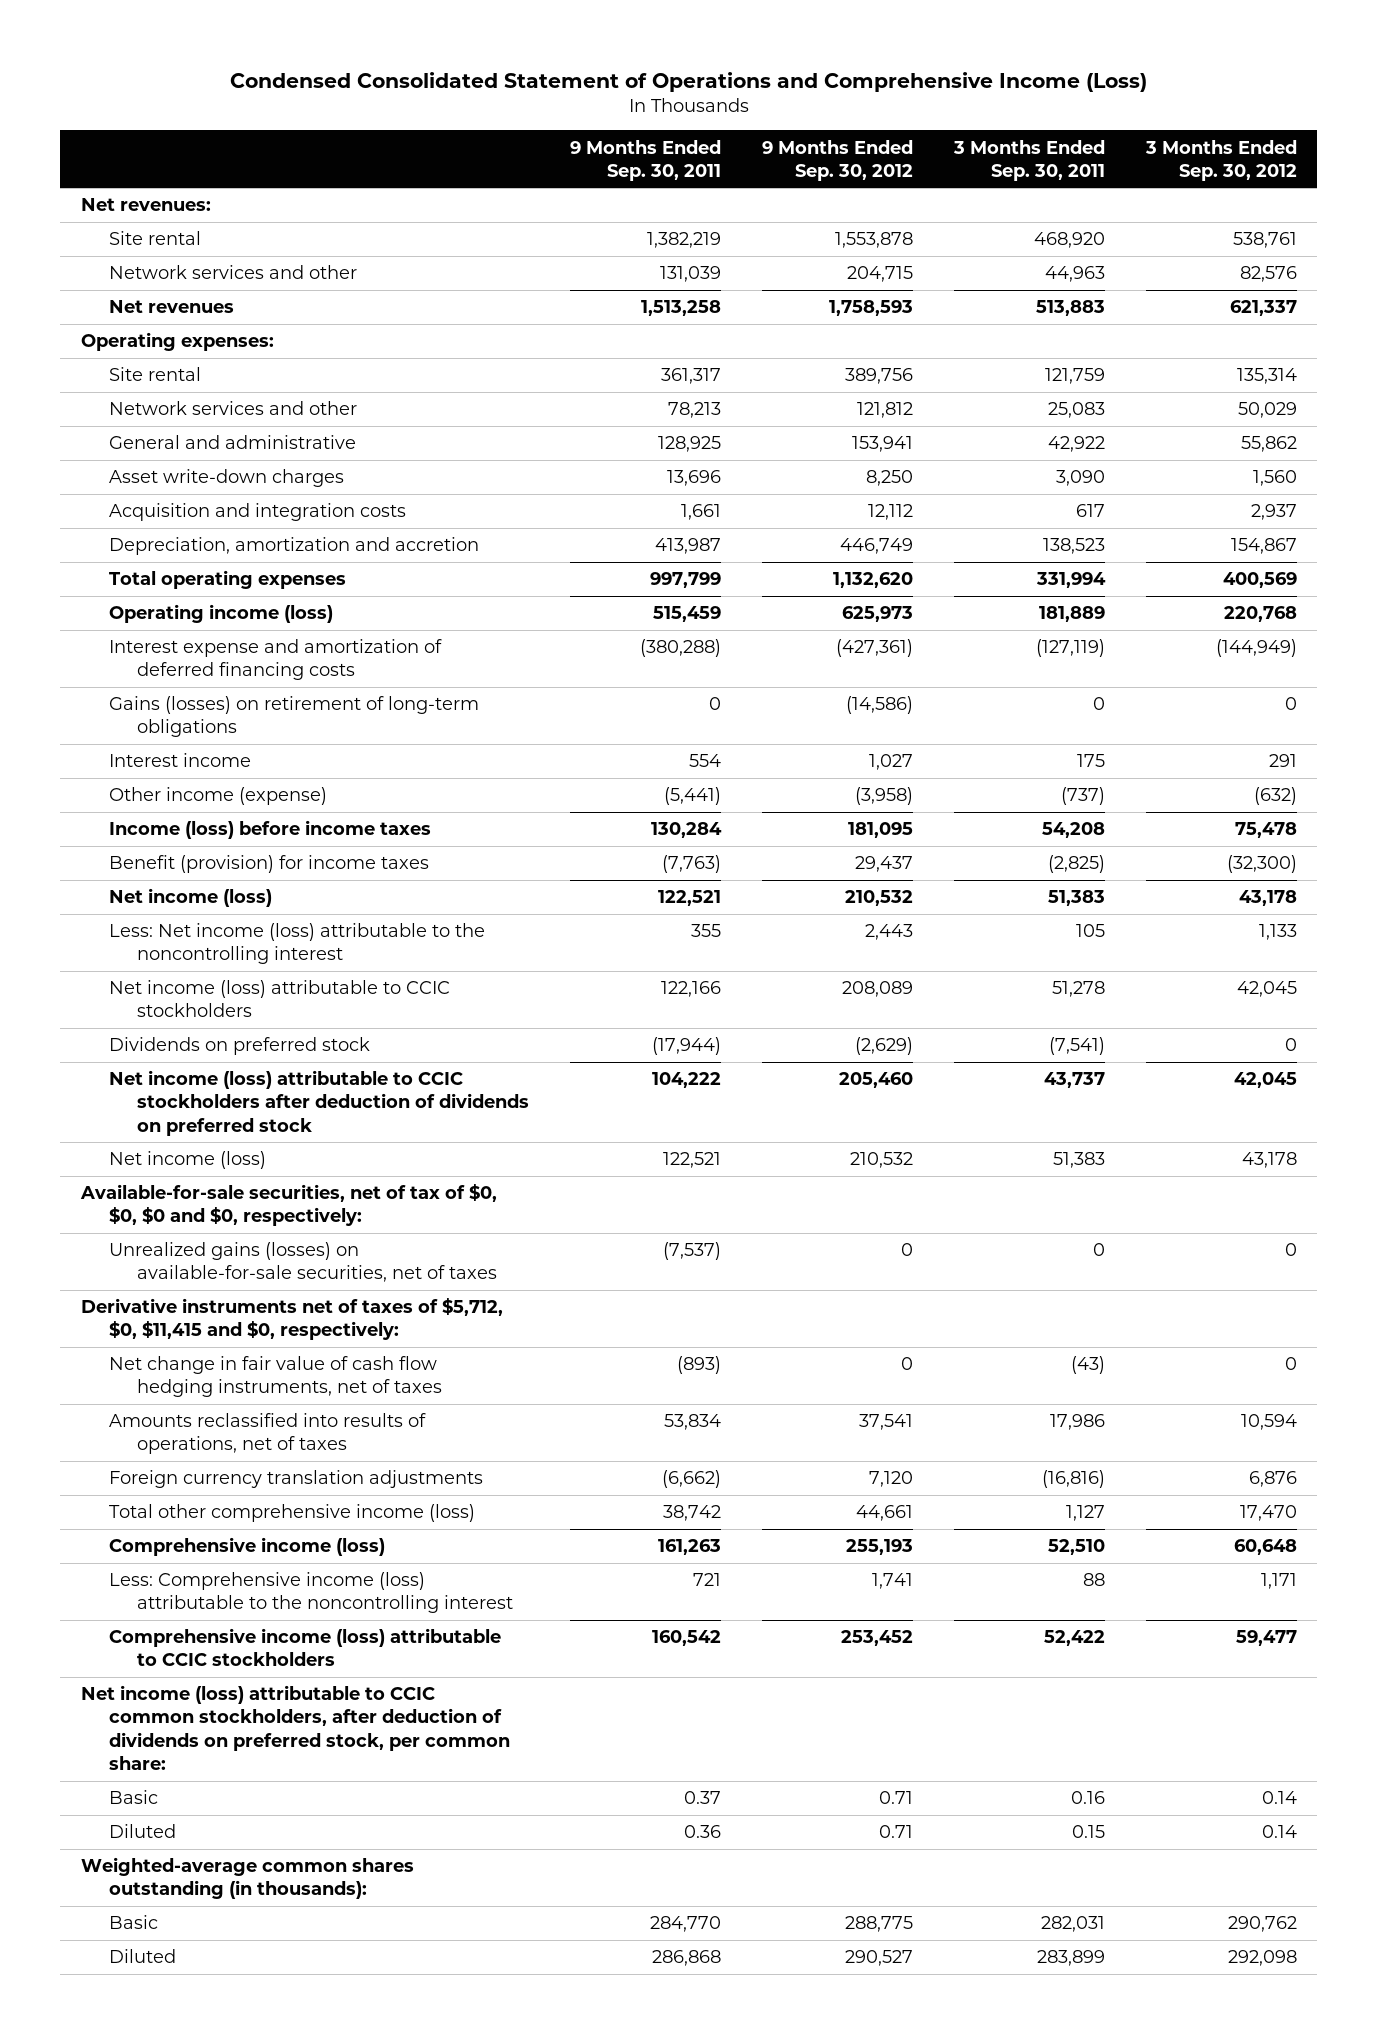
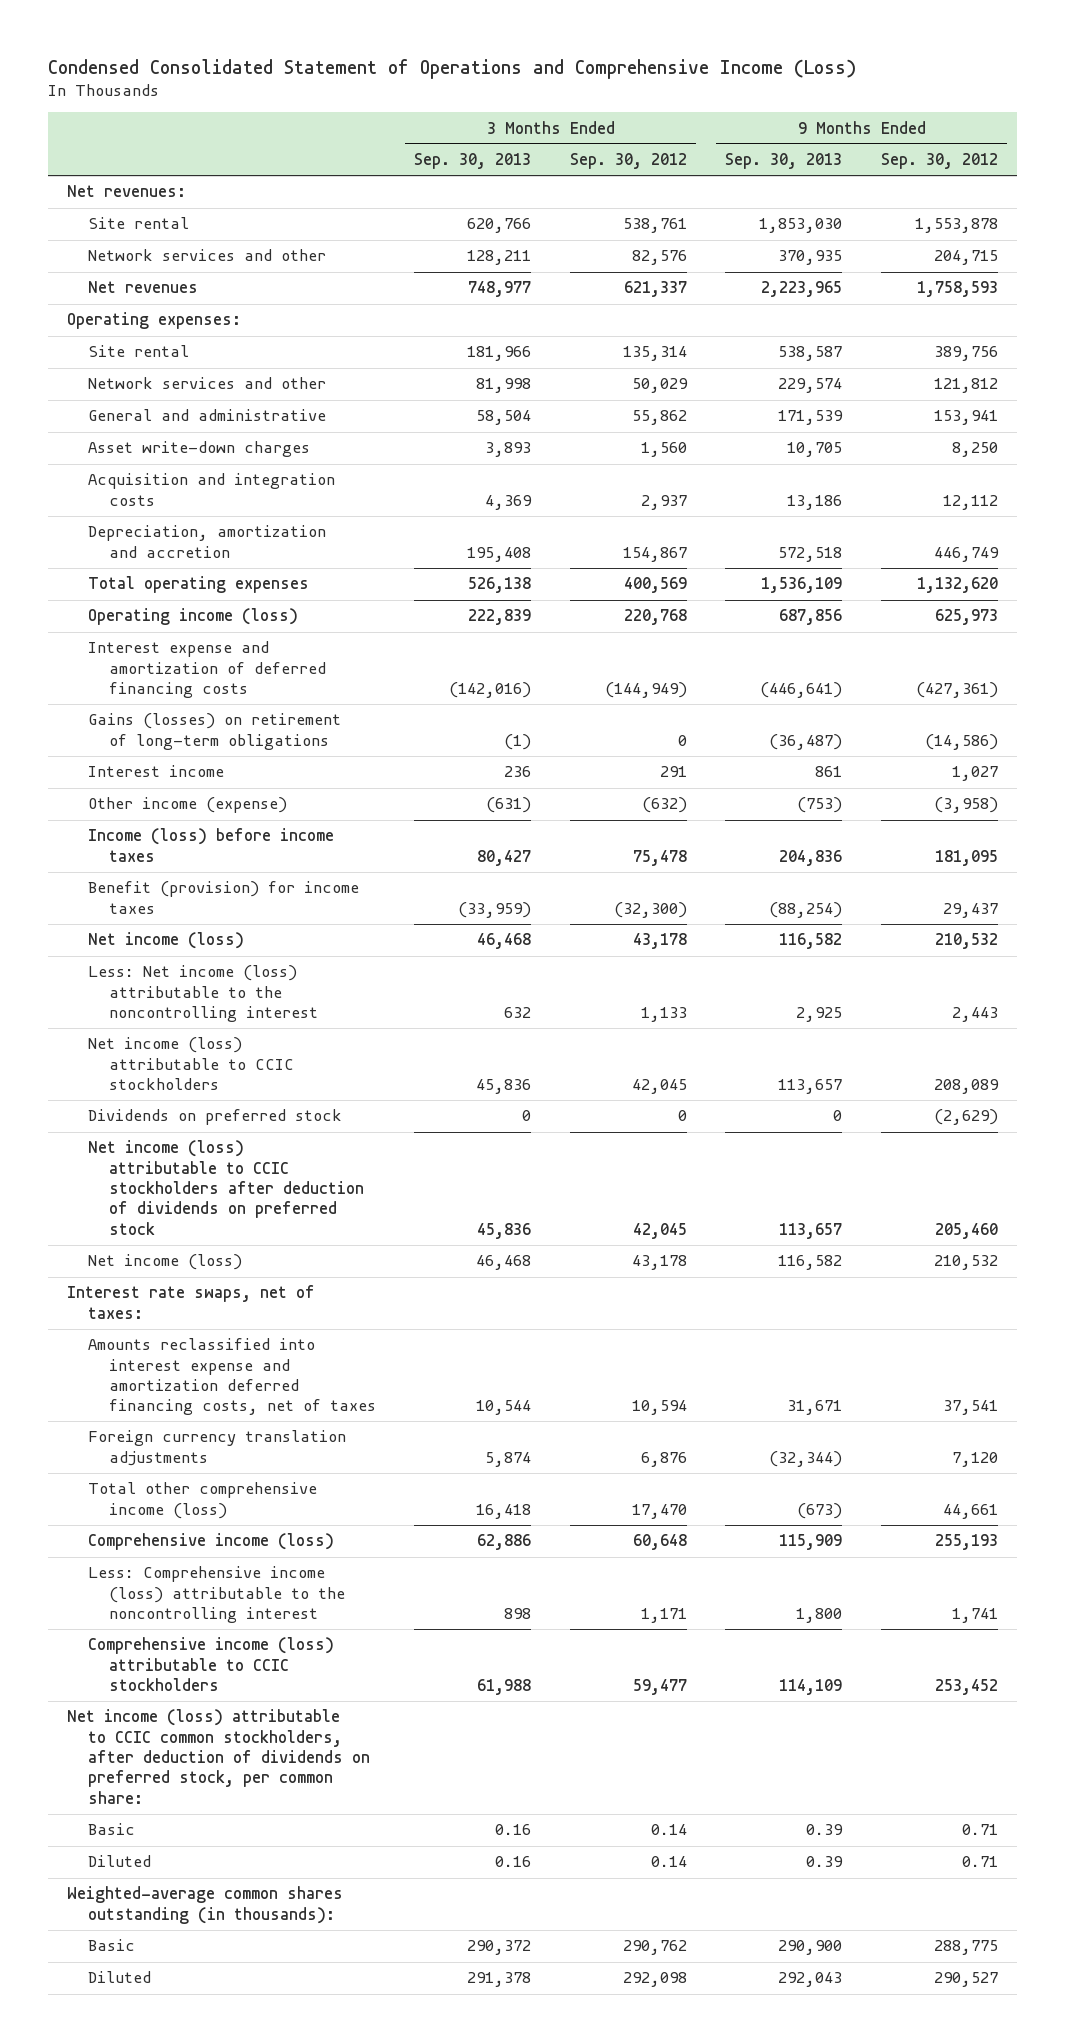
- | 9 Months Ended Sep. 30, 2011 | 9 Months Ended Sep. 30, 2012 | 3 Months Ended Sep. 30, 2011 | 3 Months Ended Sep. 30, 2012
+ | 3 Months Ended Sep. 30, 2013 | 3 Months Ended Sep. 30, 2012 | 9 Months Ended Sep. 30, 2013 | 9 Months Ended Sep. 30, 2012
- Available-for-sale securities, net of tax of $0, $0, $0 and $0, respectively:
- Unrealized gains (losses) on available-for-sale securities, net of taxes | (7,537) | 0 | 0 | 0
- Derivative instruments net of taxes of $5,712, $0, $11,415 and $0, respectively:
- Net change in fair value of cash flow hedging instruments, net of taxes | (893) | 0 | (43) | 0
- Amounts reclassified into results of operations, net of taxes | 53,834 | 37,541 | 17,986 | 10,594
+ Interest rate swaps, net of taxes:
+ Amounts reclassified into interest expense and amortization deferred financing costs, net of taxes | 10,544 | 10,594 | 31,671 | 37,541

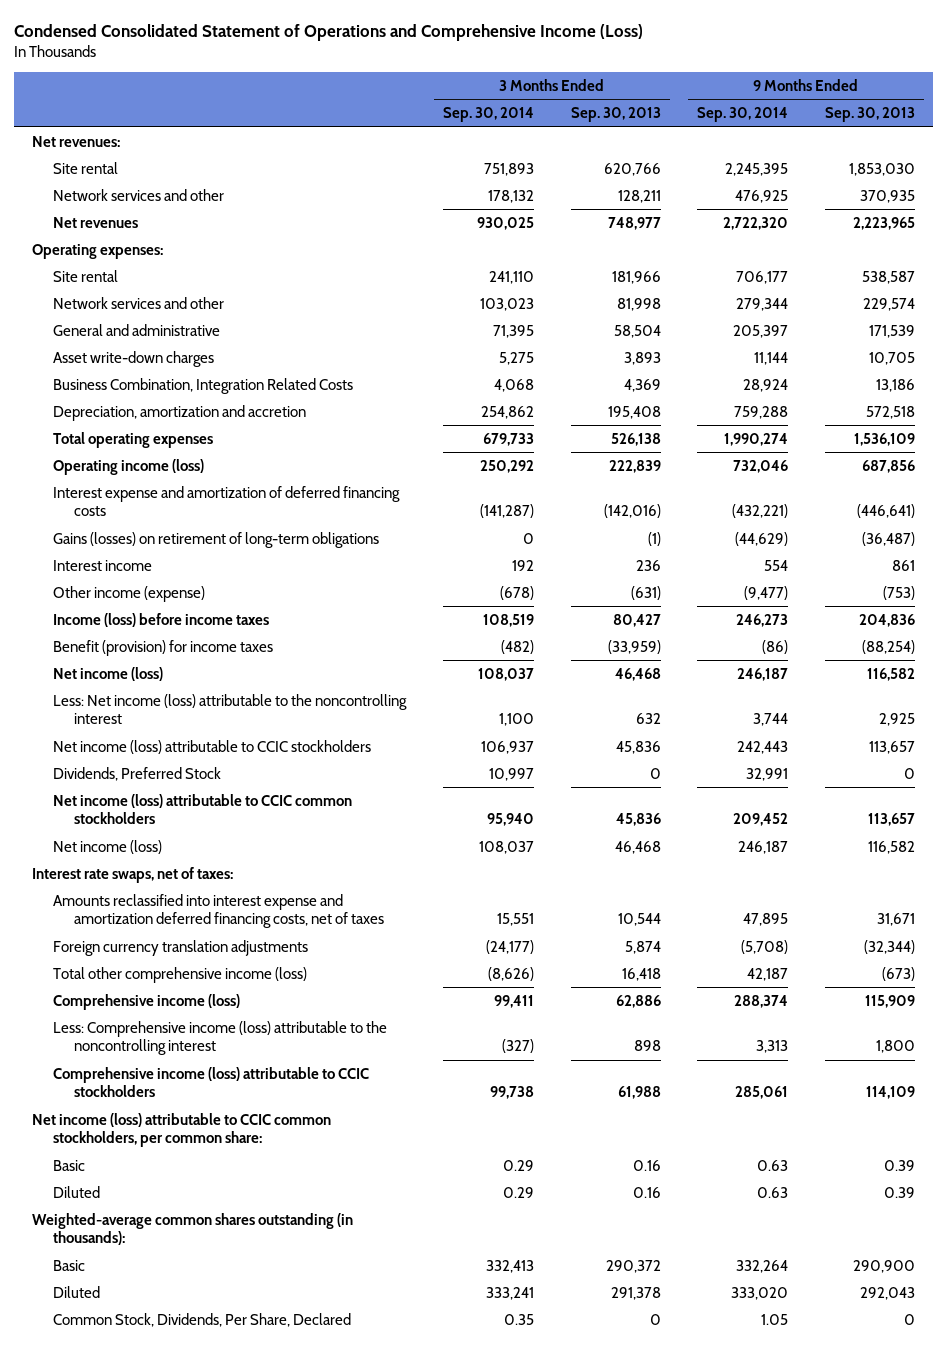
- | 3 Months Ended Sep. 30, 2013 | 3 Months Ended Sep. 30, 2012 | 9 Months Ended Sep. 30, 2013 | 9 Months Ended Sep. 30, 2012
+ | 3 Months Ended Sep. 30, 2014 | 3 Months Ended Sep. 30, 2013 | 9 Months Ended Sep. 30, 2014 | 9 Months Ended Sep. 30, 2013
- Acquisition and integration costs | 4,369 | 2,937 | 13,186 | 12,112
+ Business Combination, Integration Related Costs | 4,068 | 4,369 | 28,924 | 13,186
- Dividends on preferred stock | 0 | 0 | 0 | (2,629)
- Net income (loss) attributable to CCIC stockholders after deduction of dividends on preferred stock | 45,836 | 42,045 | 113,657 | 205,460
+ Dividends, Preferred Stock | 10,997 | 0 | 32,991 | 0
+ Net income (loss) attributable to CCIC common stockholders | 95,940 | 45,836 | 209,452 | 113,657
- Net income (loss) attributable to CCIC common stockholders, after deduction of dividends on preferred stock, per common share:
+ Net income (loss) attributable to CCIC common stockholders, per common share:
+ Common Stock, Dividends, Per Share, Declared | 0.35 | 0 | 1.05 | 0

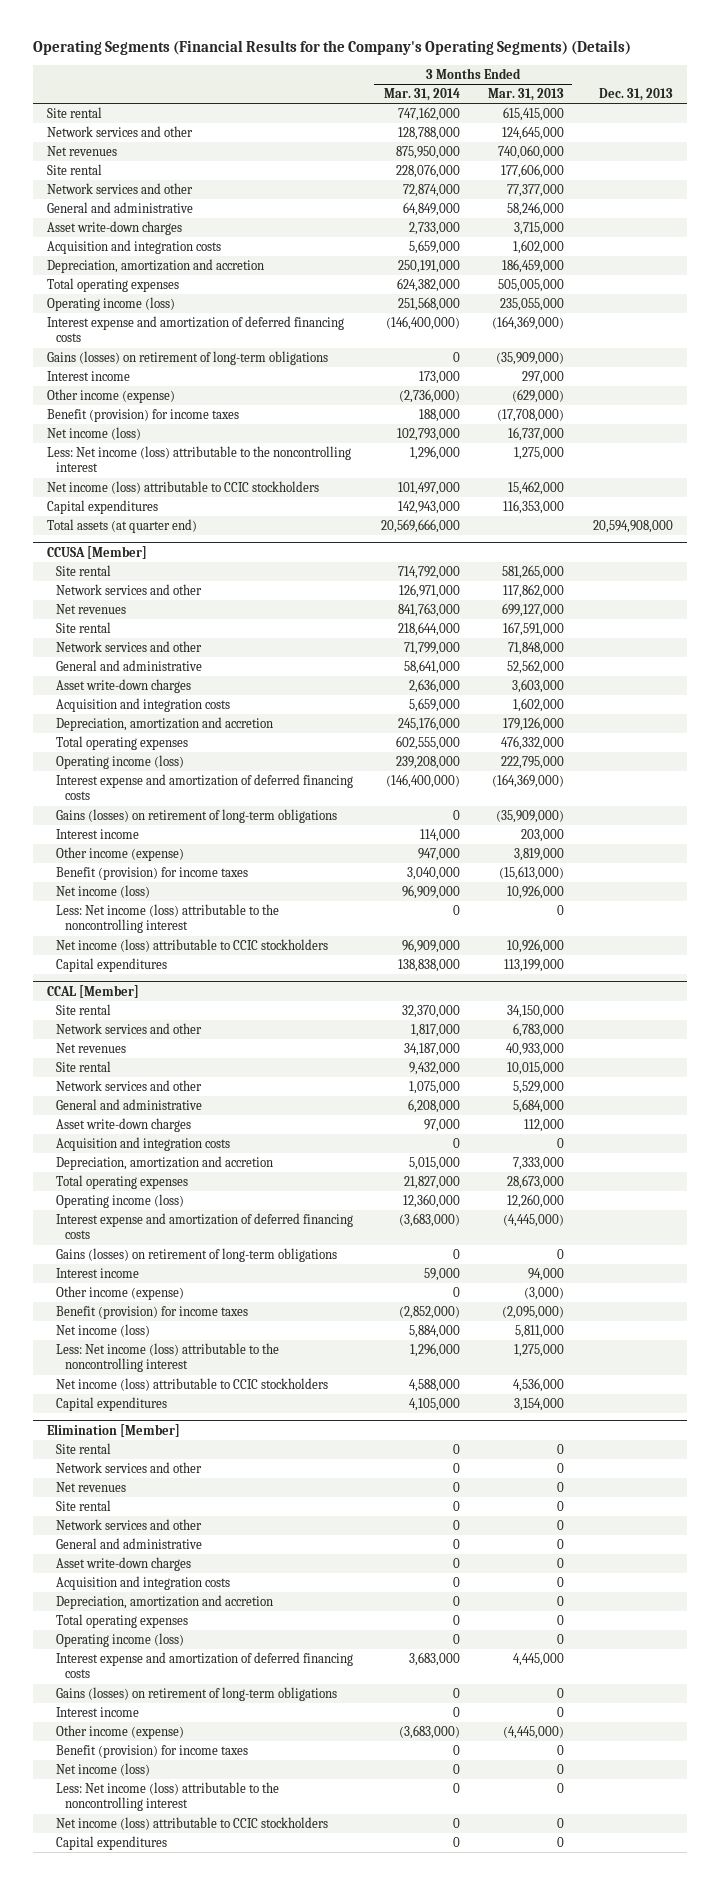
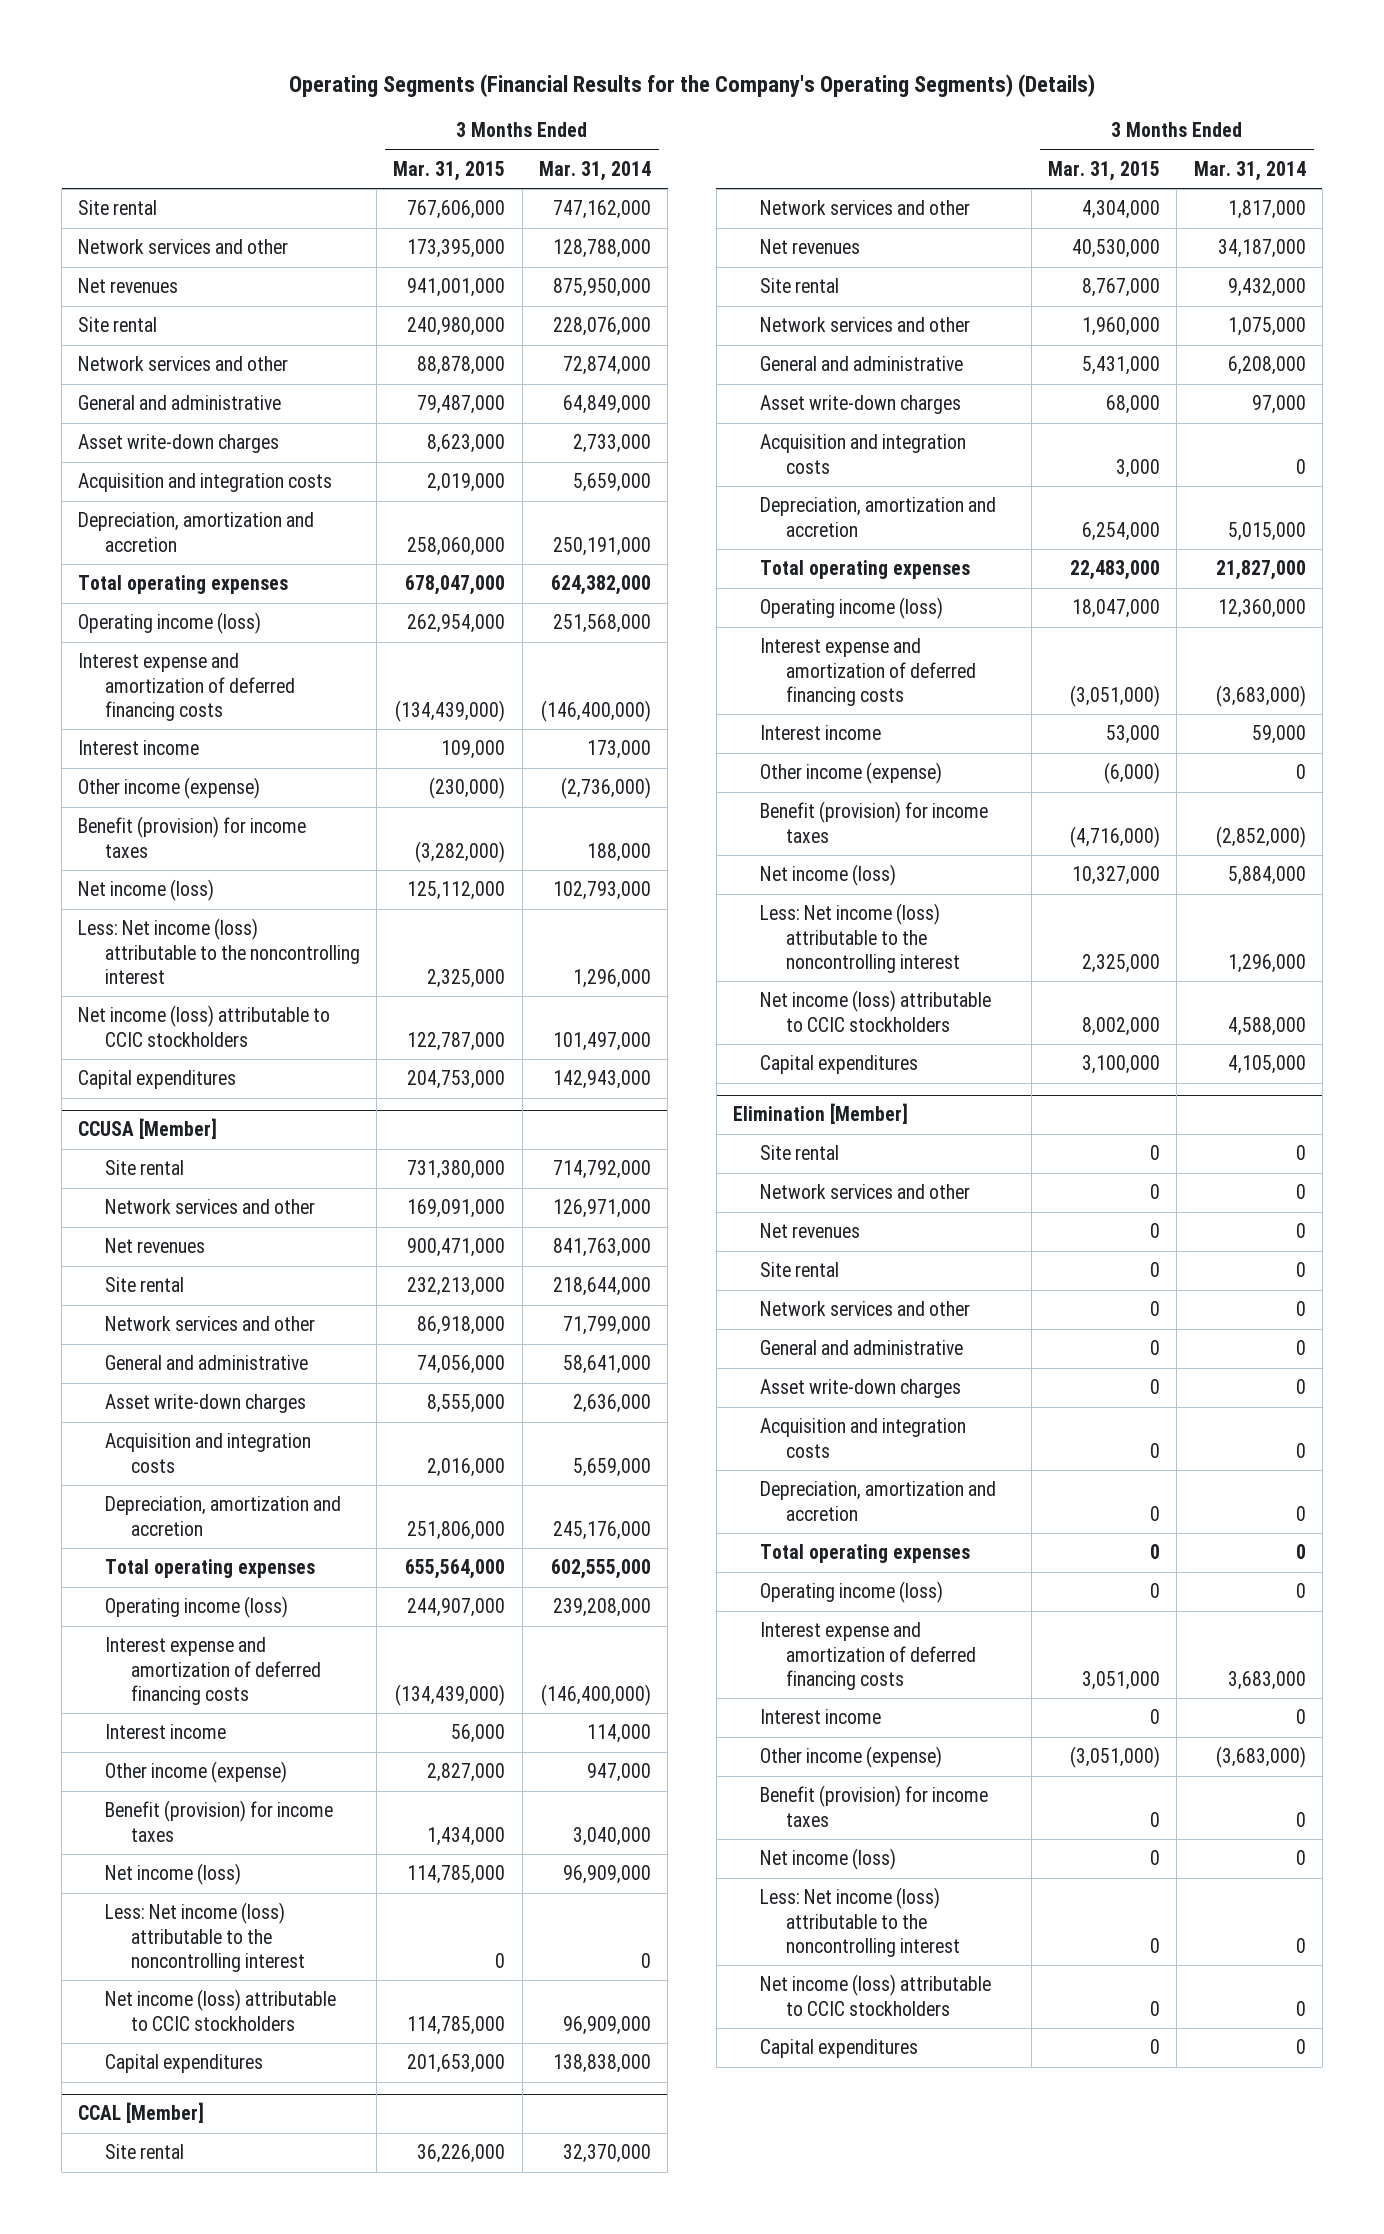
- | 3 Months Ended Mar. 31, 2014 | 3 Months Ended Mar. 31, 2013 | Dec. 31, 2013
+ | 3 Months Ended Mar. 31, 2015 | 3 Months Ended Mar. 31, 2014
- Gains (losses) on retirement of long-term obligations | 0 | (35,909,000) |
- Total assets (at quarter end) | 20,569,666,000 | | 20,594,908,000
@ CCUSA [Member]
- Gains (losses) on retirement of long-term obligations | 0 | (35,909,000) |
@ CCAL [Member]
- Gains (losses) on retirement of long-term obligations | 0 | 0 |
@ Elimination [Member]
- Gains (losses) on retirement of long-term obligations | 0 | 0 |

